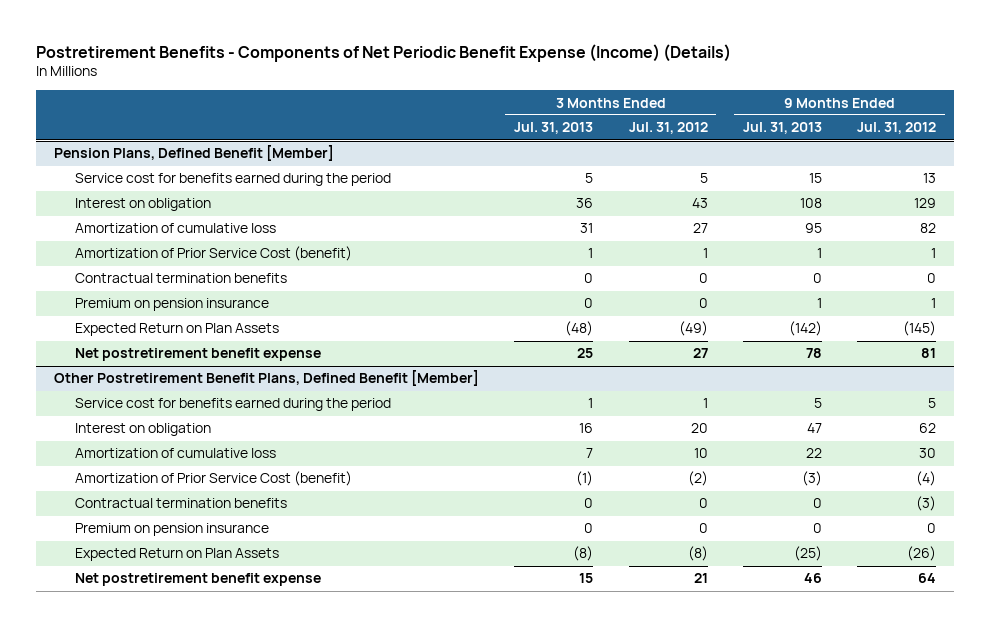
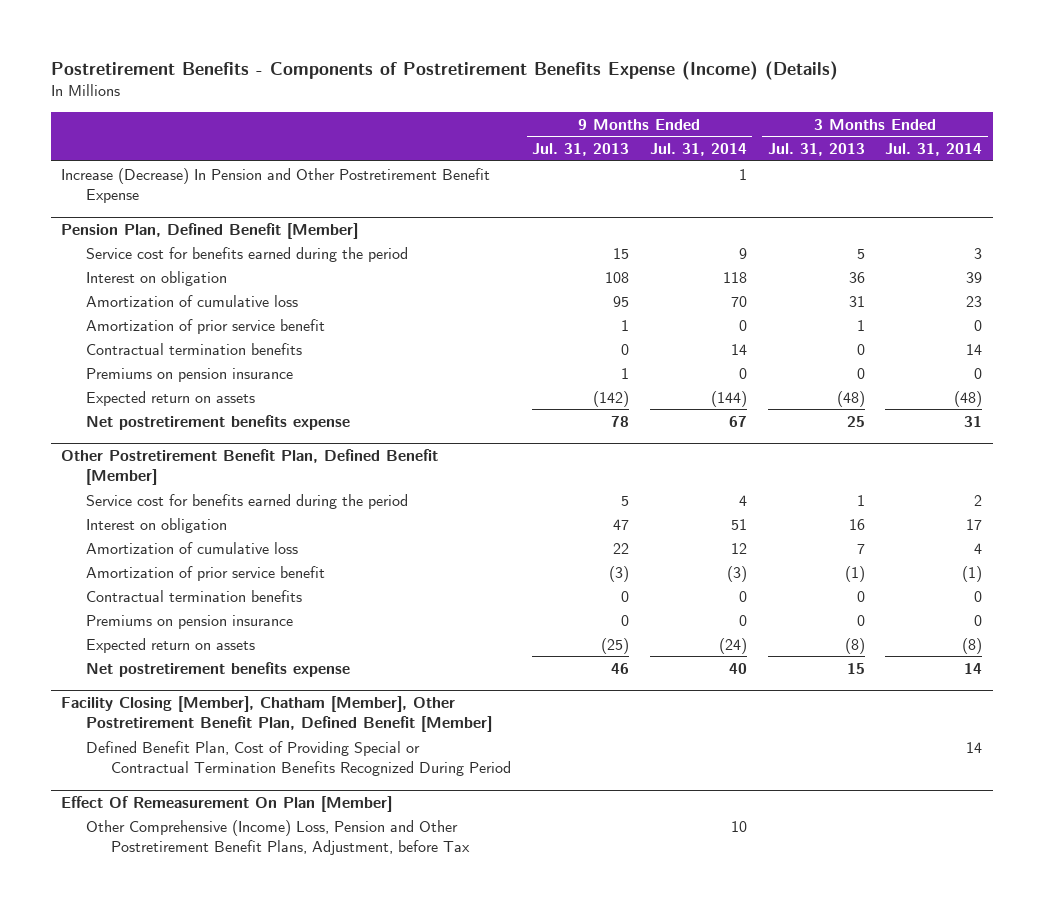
- Postretirement Benefits - Components of Net Periodic Benefit Expense (Income) (Details)
+ Postretirement Benefits - Components of Postretirement Benefits Expense (Income) (Details)
- | 3 Months Ended Jul. 31, 2013 | 3 Months Ended Jul. 31, 2012 | 9 Months Ended Jul. 31, 2013 | 9 Months Ended Jul. 31, 2012
+ | 9 Months Ended Jul. 31, 2013 | 9 Months Ended Jul. 31, 2014 | 3 Months Ended Jul. 31, 2013 | 3 Months Ended Jul. 31, 2014
- Pension Plans, Defined Benefit [Member]
+ Increase (Decrease) In Pension and Other Postretirement Benefit Expense | | 1 | |
+ Pension Plan, Defined Benefit [Member]
- Amortization of Prior Service Cost (benefit) | 1 | 1 | 1 | 1
+ Amortization of prior service benefit | 1 | 0 | 1 | 0
- Premium on pension insurance | 0 | 0 | 1 | 1
- Expected Return on Plan Assets | (48) | (49) | (142) | (145)
- Net postretirement benefit expense | 25 | 27 | 78 | 81
- Other Postretirement Benefit Plans, Defined Benefit [Member]
+ Premiums on pension insurance | 1 | 0 | 0 | 0
+ Expected return on assets | (142) | (144) | (48) | (48)
+ Net postretirement benefits expense | 78 | 67 | 25 | 31
+ Other Postretirement Benefit Plan, Defined Benefit [Member]
- Amortization of Prior Service Cost (benefit) | (1) | (2) | (3) | (4)
+ Amortization of prior service benefit | (3) | (3) | (1) | (1)
- Premium on pension insurance | 0 | 0 | 0 | 0
- Expected Return on Plan Assets | (8) | (8) | (25) | (26)
- Net postretirement benefit expense | 15 | 21 | 46 | 64
+ Premiums on pension insurance | 0 | 0 | 0 | 0
+ Expected return on assets | (25) | (24) | (8) | (8)
+ Net postretirement benefits expense | 46 | 40 | 15 | 14
+ Facility Closing [Member], Chatham [Member], Other Postretirement Benefit Plan, Defined Benefit [Member]
+ Defined Benefit Plan, Cost of Providing Special or Contractual Termination Benefits Recognized During Period | | | | 14
+ Effect Of Remeasurement On Plan [Member]
+ Other Comprehensive (Income) Loss, Pension and Other Postretirement Benefit Plans, Adjustment, before Tax | | 10 | |

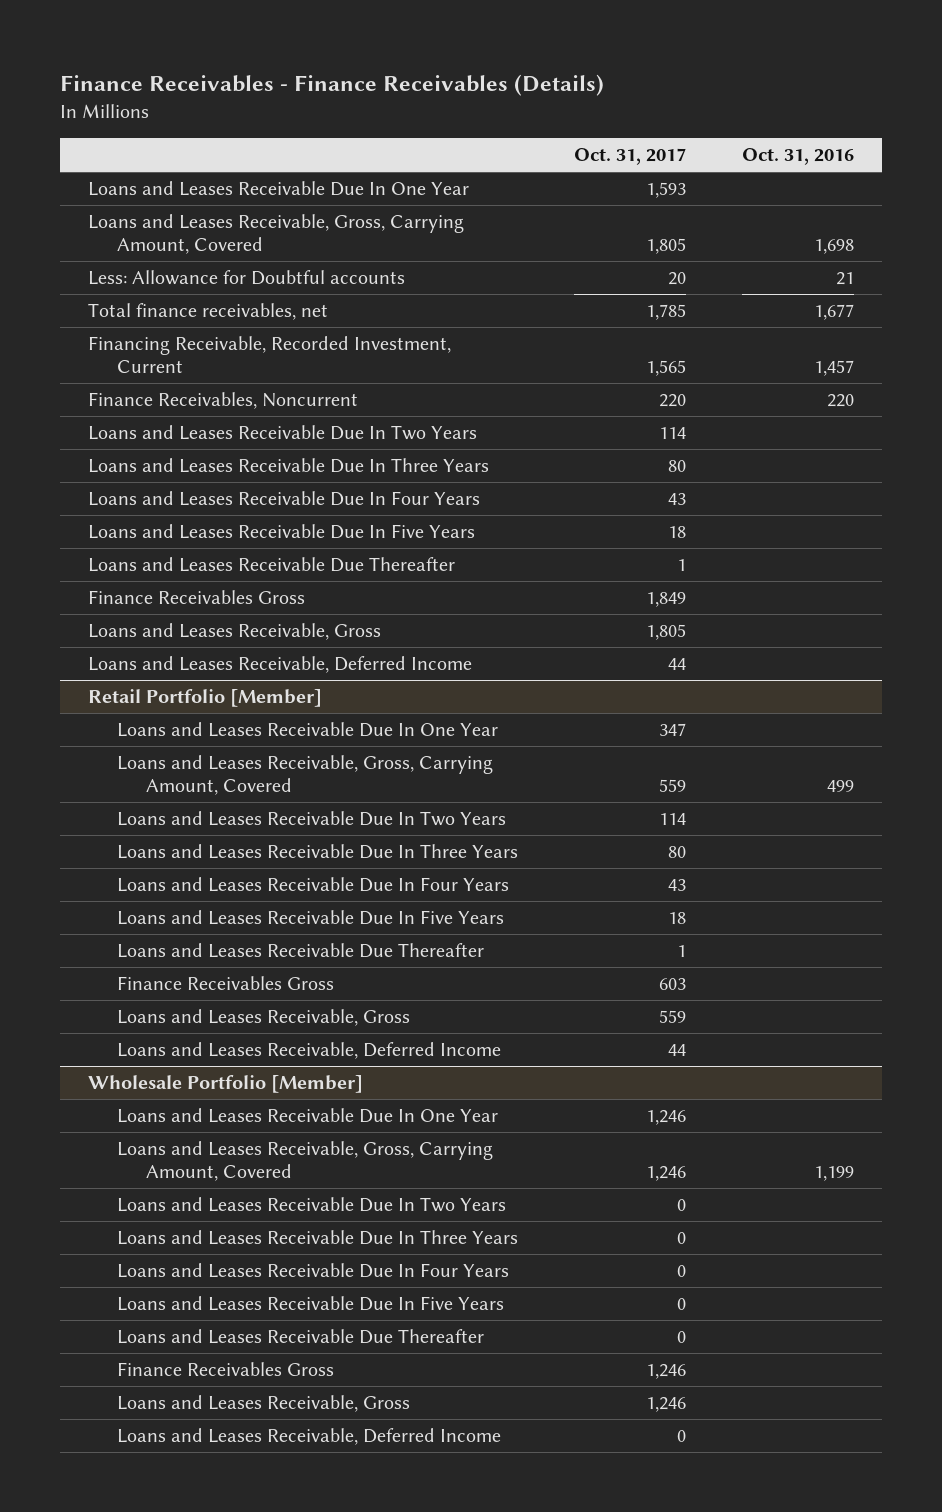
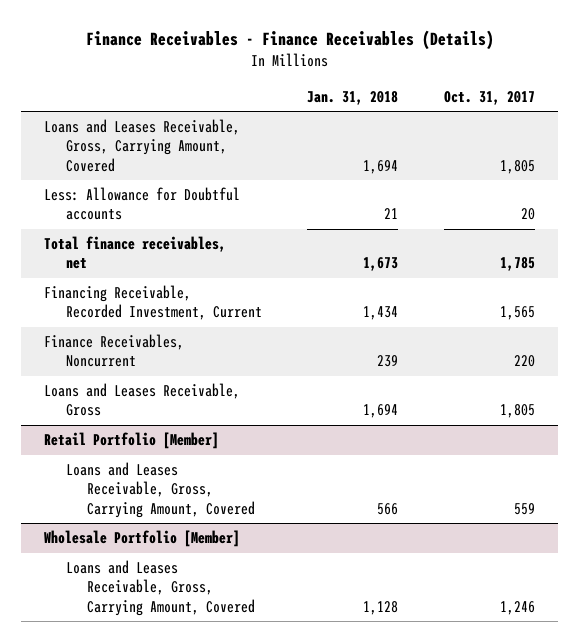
- | Oct. 31, 2017 | Oct. 31, 2016
+ | Jan. 31, 2018 | Oct. 31, 2017
- Loans and Leases Receivable Due In One Year | 1,593 |
- Loans and Leases Receivable Due In Two Years | 114 |
- Loans and Leases Receivable Due In Three Years | 80 |
- Loans and Leases Receivable Due In Four Years | 43 |
- Loans and Leases Receivable Due In Five Years | 18 |
- Loans and Leases Receivable Due Thereafter | 1 |
- Finance Receivables Gross | 1,849 |
- Loans and Leases Receivable, Deferred Income | 44 |
@ Retail Portfolio [Member]
- Loans and Leases Receivable Due In One Year | 347 |
- Loans and Leases Receivable Due In Two Years | 114 |
- Loans and Leases Receivable Due In Three Years | 80 |
- Loans and Leases Receivable Due In Four Years | 43 |
- Loans and Leases Receivable Due In Five Years | 18 |
- Loans and Leases Receivable Due Thereafter | 1 |
- Finance Receivables Gross | 603 |
- Loans and Leases Receivable, Gross | 559 |
- Loans and Leases Receivable, Deferred Income | 44 |
@ Wholesale Portfolio [Member]
- Loans and Leases Receivable Due In One Year | 1,246 |
- Loans and Leases Receivable Due In Two Years | 0 |
- Loans and Leases Receivable Due In Three Years | 0 |
- Loans and Leases Receivable Due In Four Years | 0 |
- Loans and Leases Receivable Due In Five Years | 0 |
- Loans and Leases Receivable Due Thereafter | 0 |
- Finance Receivables Gross | 1,246 |
- Loans and Leases Receivable, Gross | 1,246 |
- Loans and Leases Receivable, Deferred Income | 0 |

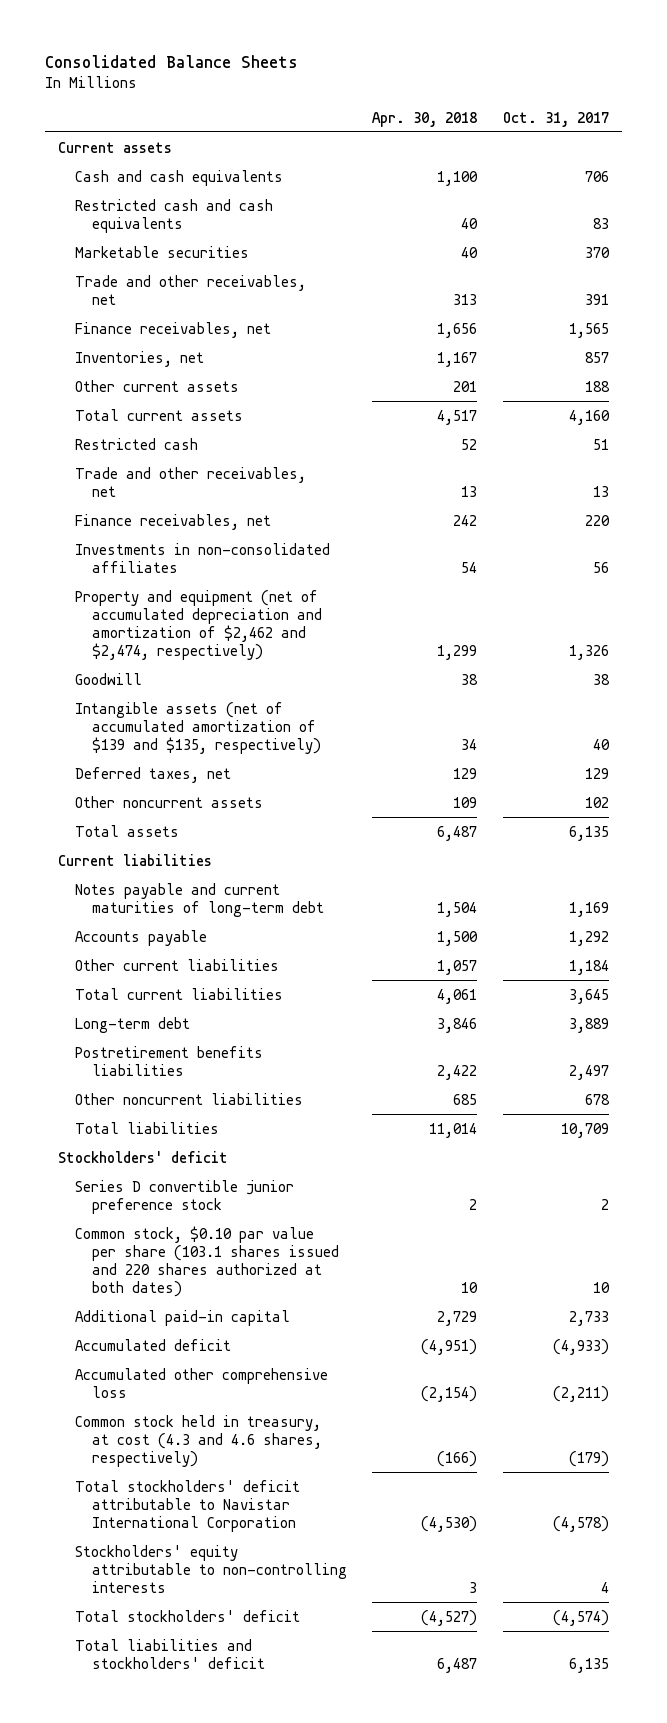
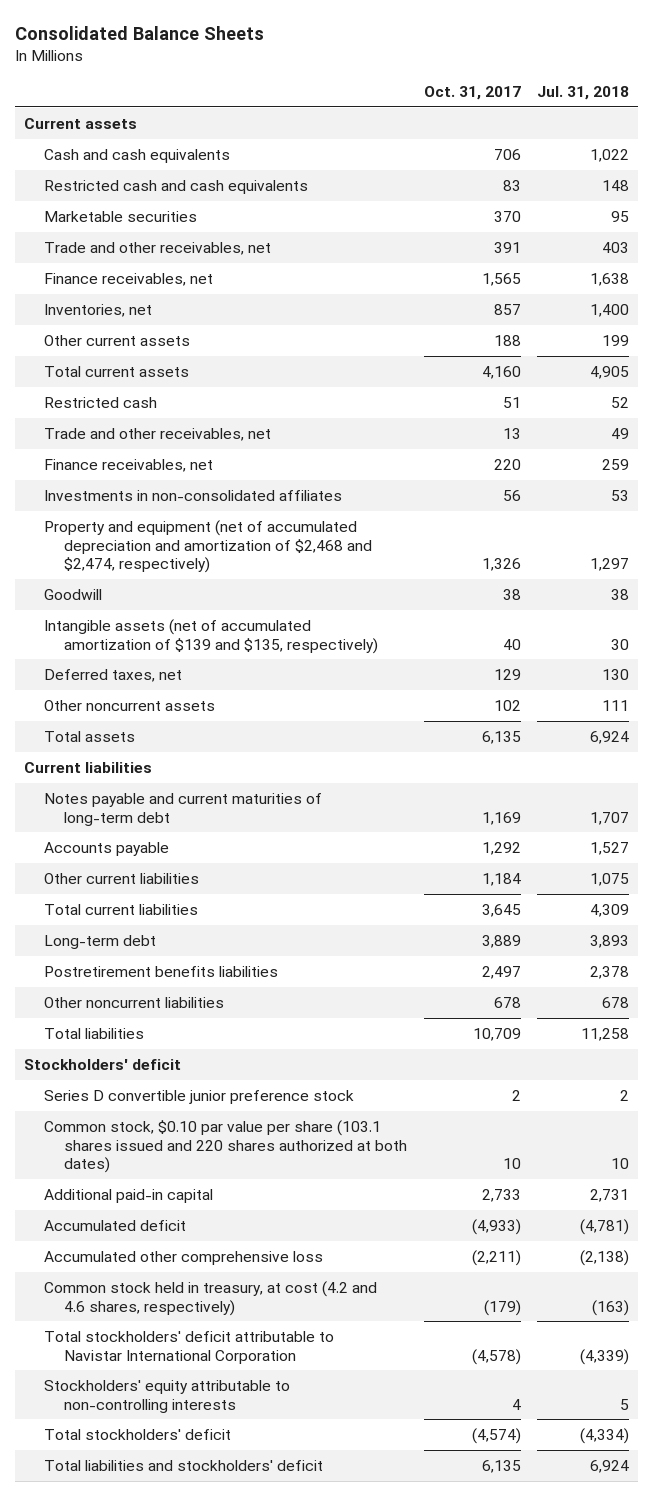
- | Apr. 30, 2018 | Oct. 31, 2017
+ | Oct. 31, 2017 | Jul. 31, 2018
- Property and equipment (net of accumulated depreciation and amortization of $2,462 and $2,474, respectively) | 1,299 | 1,326
+ Property and equipment (net of accumulated depreciation and amortization of $2,468 and $2,474, respectively) | 1,326 | 1,297
- Common stock held in treasury, at cost (4.3 and 4.6 shares, respectively) | (166) | (179)
+ Common stock held in treasury, at cost (4.2 and 4.6 shares, respectively) | (179) | (163)

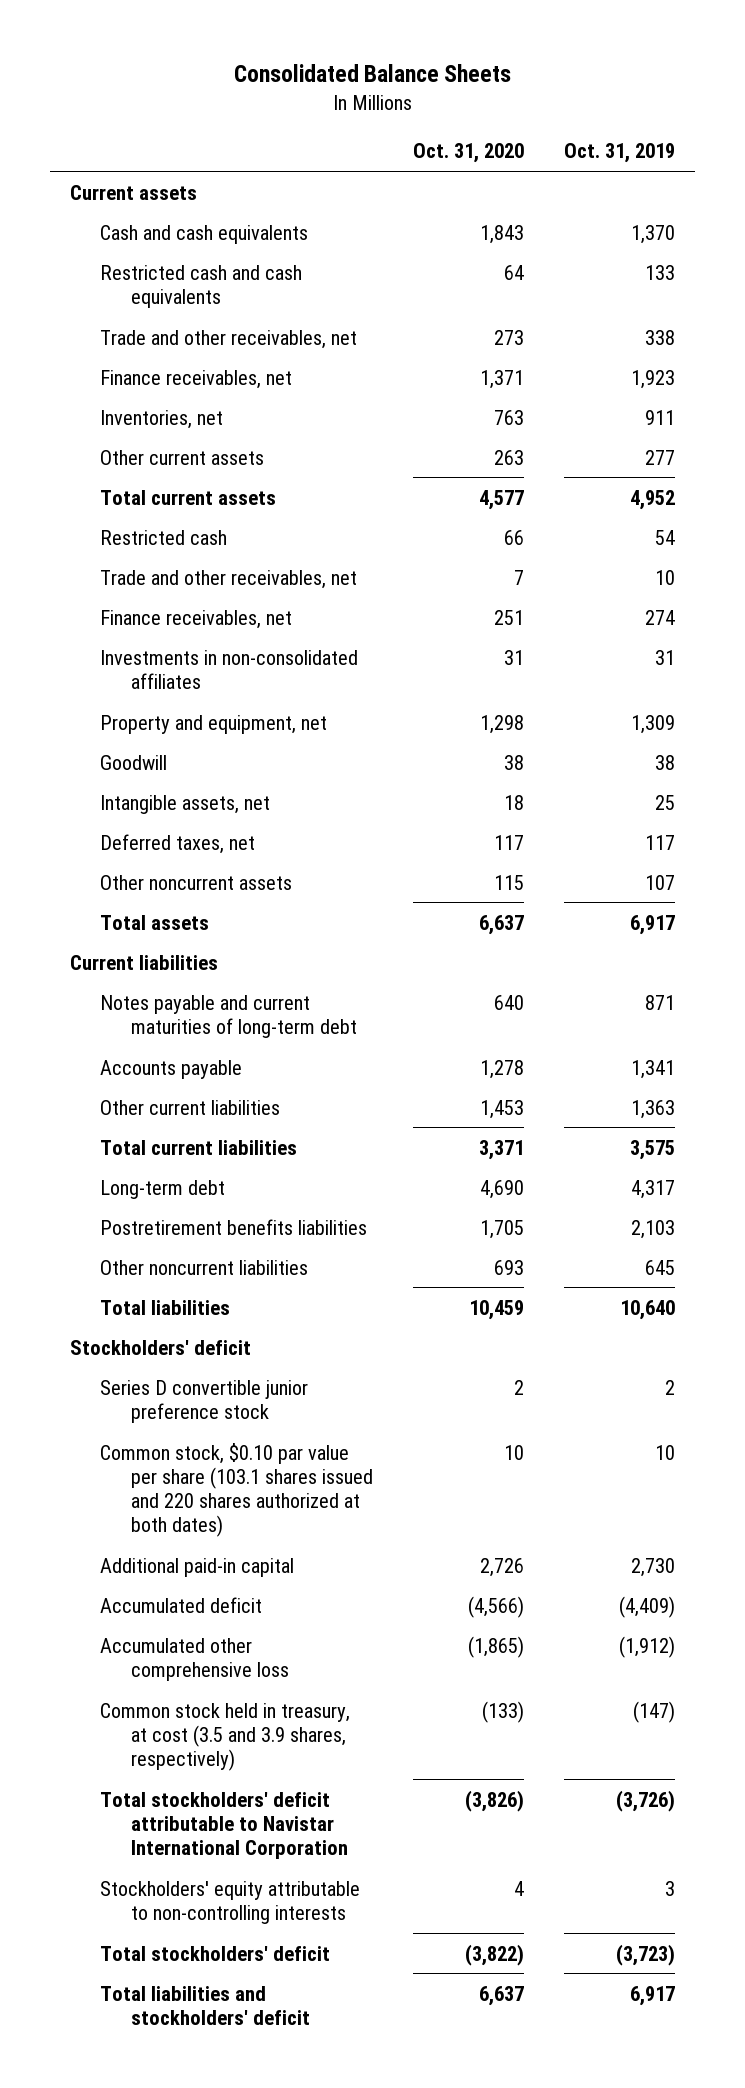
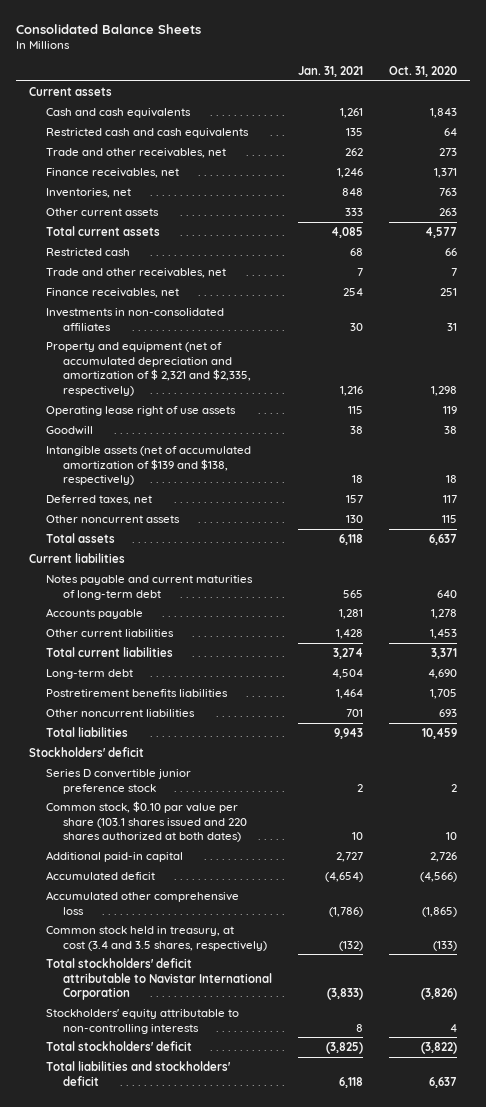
- | Oct. 31, 2020 | Oct. 31, 2019
+ | Jan. 31, 2021 | Oct. 31, 2020
- Property and equipment, net | 1,298 | 1,309
+ Property and equipment (net of accumulated depreciation and amortization of $ 2,321 and $2,335, respectively) | 1,216 | 1,298
+ Operating lease right of use assets | 115 | 119
- Intangible assets, net | 18 | 25
+ Intangible assets (net of accumulated amortization of $139 and $138, respectively) | 18 | 18
- Common stock held in treasury, at cost (3.5 and 3.9 shares, respectively) | (133) | (147)
+ Common stock held in treasury, at cost (3.4 and 3.5 shares, respectively) | (132) | (133)

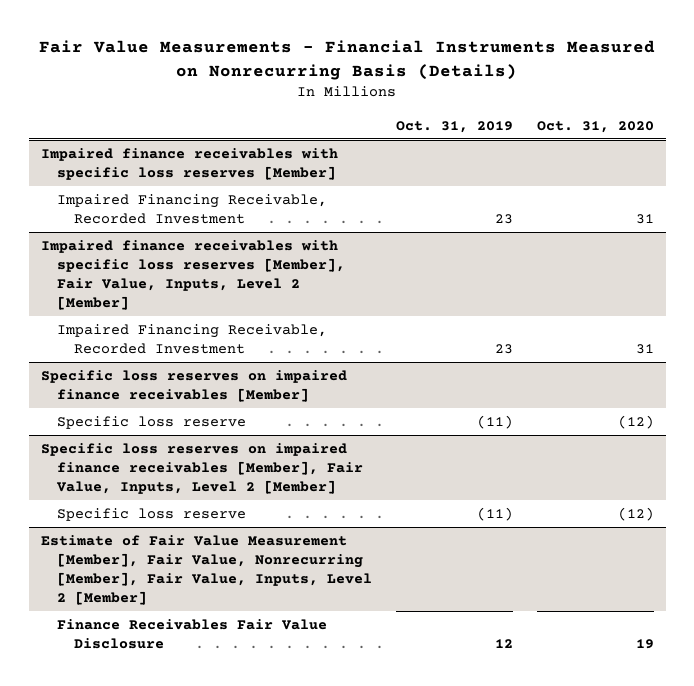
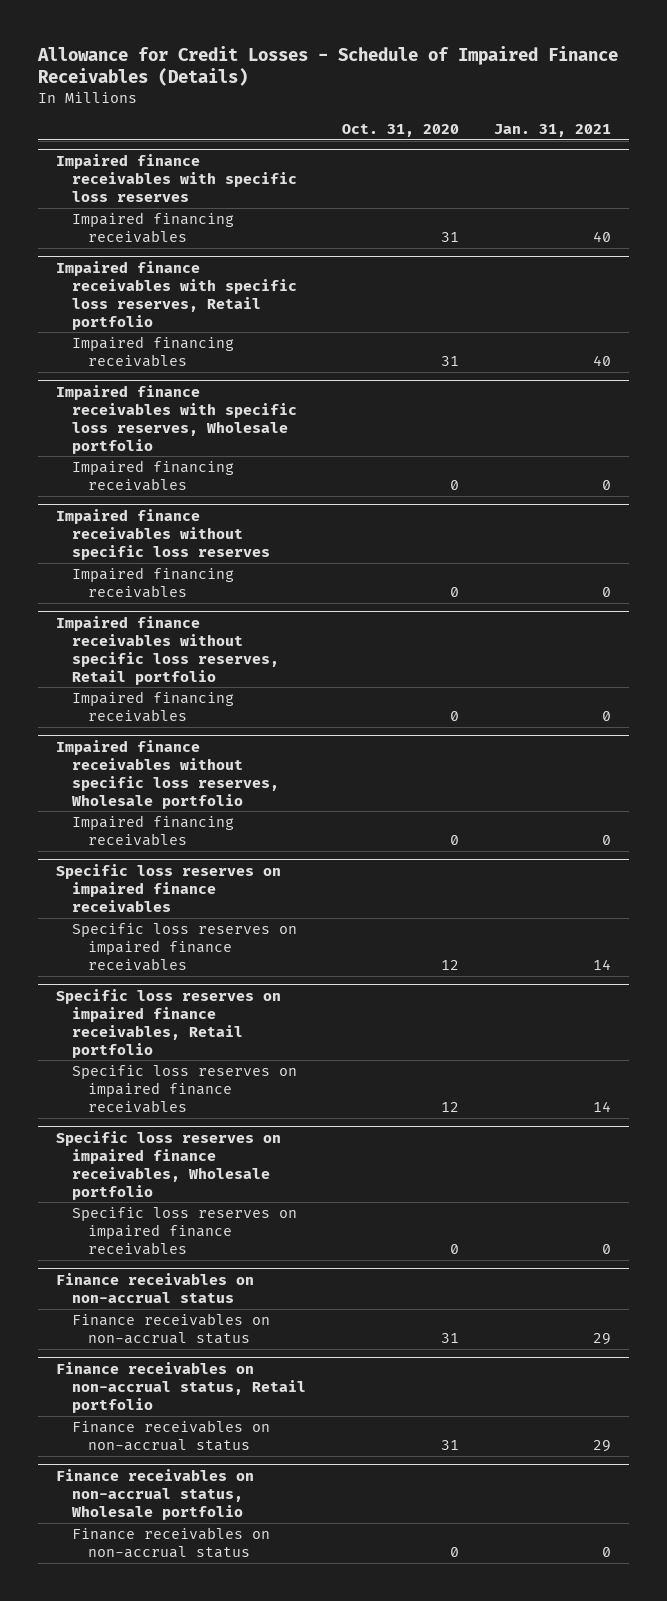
- Fair Value Measurements - Financial Instruments Measured on Nonrecurring Basis (Details)
+ Allowance for Credit Losses - Schedule of Impaired Finance Receivables (Details)
- | Oct. 31, 2019 | Oct. 31, 2020
+ | Oct. 31, 2020 | Jan. 31, 2021
- Impaired finance receivables with specific loss reserves [Member]
- Impaired Financing Receivable, Recorded Investment | 23 | 31
- Impaired finance receivables with specific loss reserves [Member], Fair Value, Inputs, Level 2 [Member]
- Impaired Financing Receivable, Recorded Investment | 23 | 31
- Specific loss reserves on impaired finance receivables [Member]
- Specific loss reserve | (11) | (12)
- Specific loss reserves on impaired finance receivables [Member], Fair Value, Inputs, Level 2 [Member]
- Specific loss reserve | (11) | (12)
- Estimate of Fair Value Measurement [Member], Fair Value, Nonrecurring [Member], Fair Value, Inputs, Level 2 [Member]
- Finance Receivables Fair Value Disclosure | 12 | 19
+ Impaired finance receivables with specific loss reserves
+ Impaired financing receivables | 31 | 40
+ Impaired finance receivables with specific loss reserves, Retail portfolio
+ Impaired financing receivables | 31 | 40
+ Impaired finance receivables with specific loss reserves, Wholesale portfolio
+ Impaired financing receivables | 0 | 0
+ Impaired finance receivables without specific loss reserves
+ Impaired financing receivables | 0 | 0
+ Impaired finance receivables without specific loss reserves, Retail portfolio
+ Impaired financing receivables | 0 | 0
+ Impaired finance receivables without specific loss reserves, Wholesale portfolio
+ Impaired financing receivables | 0 | 0
+ Specific loss reserves on impaired finance receivables
+ Specific loss reserves on impaired finance receivables | 12 | 14
+ Specific loss reserves on impaired finance receivables, Retail portfolio
+ Specific loss reserves on impaired finance receivables | 12 | 14
+ Specific loss reserves on impaired finance receivables, Wholesale portfolio
+ Specific loss reserves on impaired finance receivables | 0 | 0
+ Finance receivables on non-accrual status
+ Finance receivables on non-accrual status | 31 | 29
+ Finance receivables on non-accrual status, Retail portfolio
+ Finance receivables on non-accrual status | 31 | 29
+ Finance receivables on non-accrual status, Wholesale portfolio
+ Finance receivables on non-accrual status | 0 | 0

